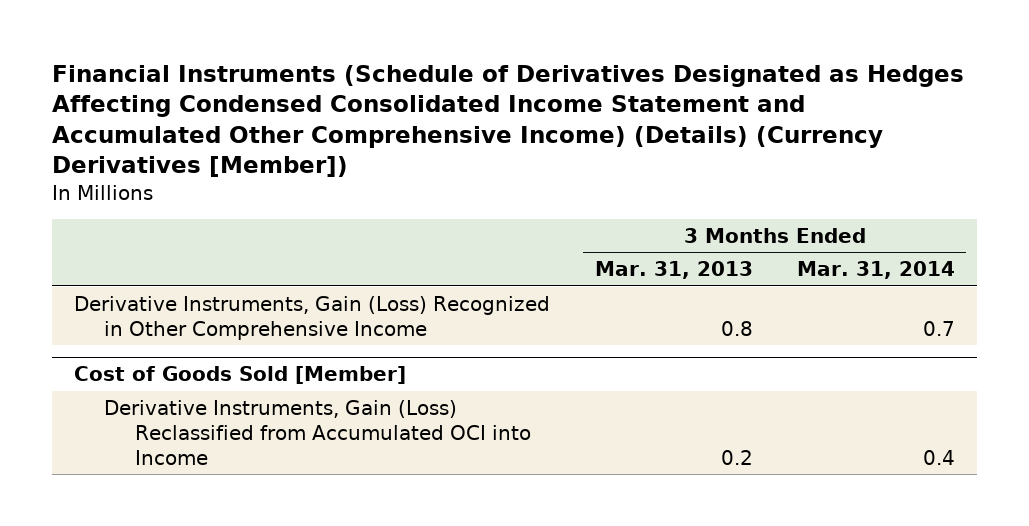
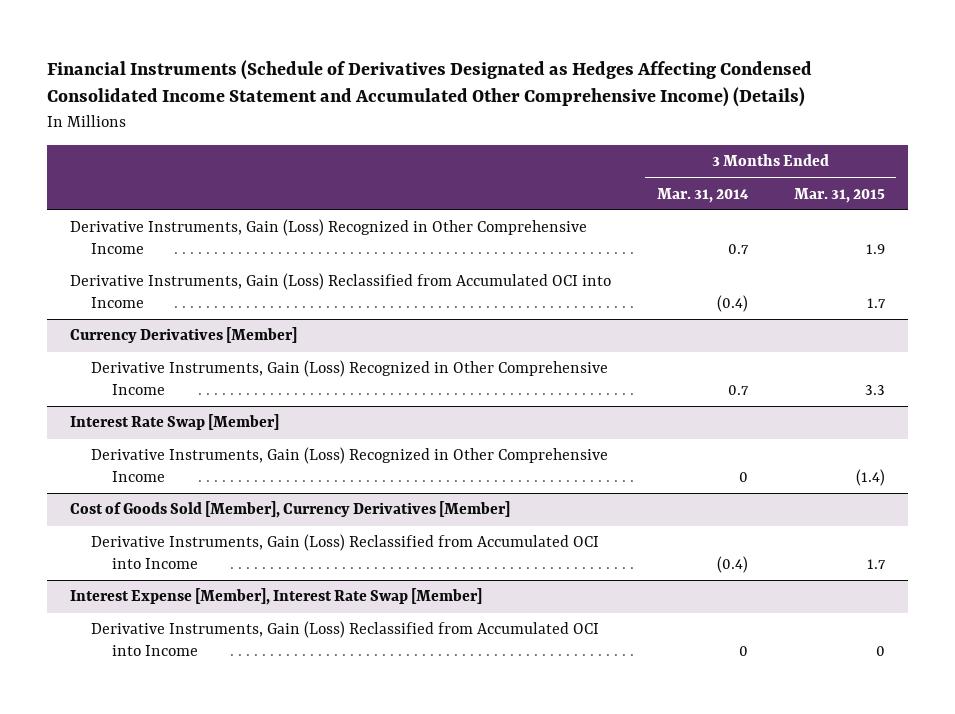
- Financial Instruments (Schedule of Derivatives Designated as Hedges Affecting Condensed Consolidated Income Statement and Accumulated Other Comprehensive Income) (Details) (Currency Derivatives [Member])
+ Financial Instruments (Schedule of Derivatives Designated as Hedges Affecting Condensed Consolidated Income Statement and Accumulated Other Comprehensive Income) (Details)
- | 3 Months Ended Mar. 31, 2013 | 3 Months Ended Mar. 31, 2014
+ | 3 Months Ended Mar. 31, 2014 | 3 Months Ended Mar. 31, 2015
- Cost of Goods Sold [Member]
- Derivative Instruments, Gain (Loss) Reclassified from Accumulated OCI into Income | 0.2 | 0.4
+ Derivative Instruments, Gain (Loss) Reclassified from Accumulated OCI into Income | (0.4) | 1.7
+ Currency Derivatives [Member]
+ Derivative Instruments, Gain (Loss) Recognized in Other Comprehensive Income | 0.7 | 3.3
+ Interest Rate Swap [Member]
+ Derivative Instruments, Gain (Loss) Recognized in Other Comprehensive Income | 0 | (1.4)
+ Cost of Goods Sold [Member], Currency Derivatives [Member]
+ Derivative Instruments, Gain (Loss) Reclassified from Accumulated OCI into Income | (0.4) | 1.7
+ Interest Expense [Member], Interest Rate Swap [Member]
+ Derivative Instruments, Gain (Loss) Reclassified from Accumulated OCI into Income | 0 | 0

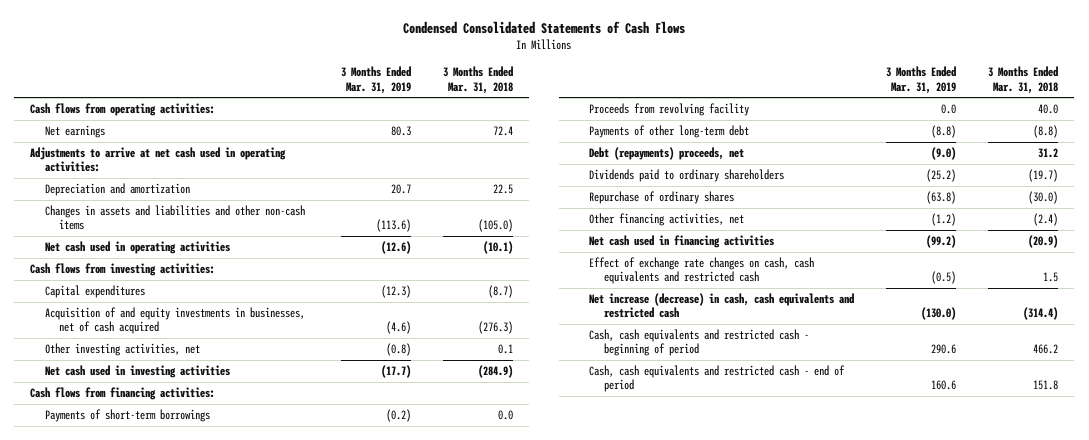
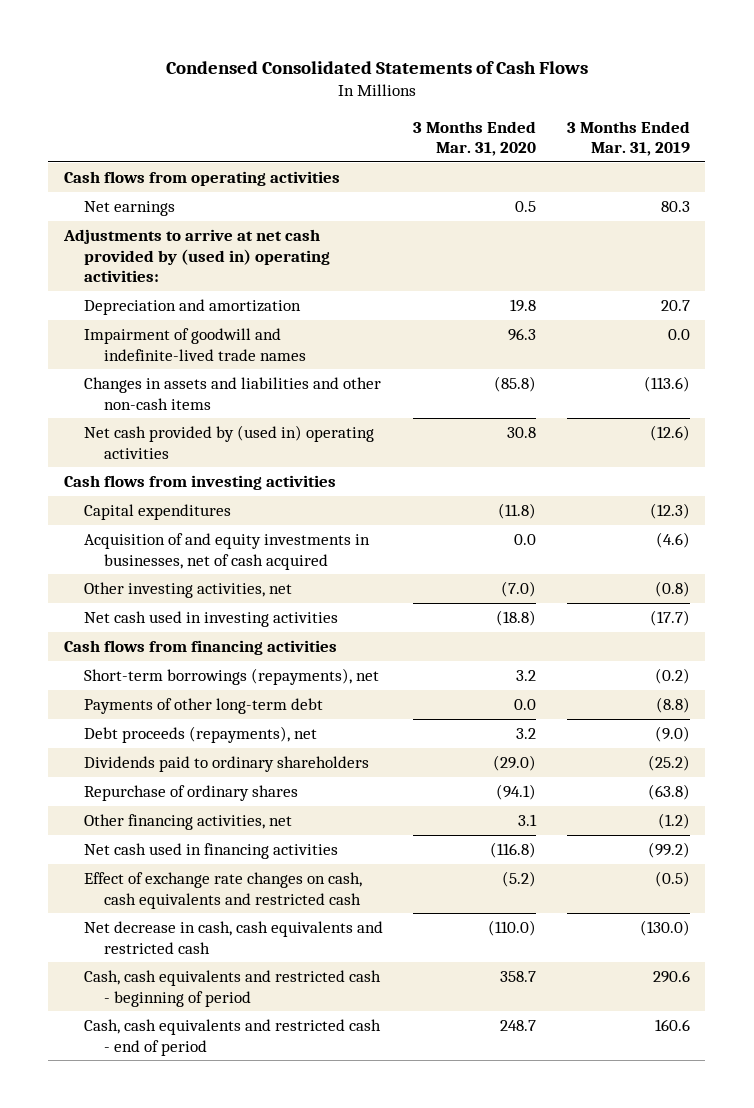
- | 3 Months Ended Mar. 31, 2019 | 3 Months Ended Mar. 31, 2018
+ | 3 Months Ended Mar. 31, 2020 | 3 Months Ended Mar. 31, 2019
- Cash flows from operating activities:
+ Cash flows from operating activities
- Adjustments to arrive at net cash used in operating activities:
+ Adjustments to arrive at net cash provided by (used in) operating activities:
+ Impairment of goodwill and indefinite-lived trade names | 96.3 | 0.0
- Net cash used in operating activities | (12.6) | (10.1)
- Cash flows from investing activities:
+ Net cash provided by (used in) operating activities | 30.8 | (12.6)
+ Cash flows from investing activities
- Cash flows from financing activities:
- Payments of short-term borrowings | (0.2) | 0.0
- Proceeds from revolving facility | 0.0 | 40.0
+ Cash flows from financing activities
+ Short-term borrowings (repayments), net | 3.2 | (0.2)
- Debt (repayments) proceeds, net | (9.0) | 31.2
+ Debt proceeds (repayments), net | 3.2 | (9.0)
- Net increase (decrease) in cash, cash equivalents and restricted cash | (130.0) | (314.4)
+ Net decrease in cash, cash equivalents and restricted cash | (110.0) | (130.0)

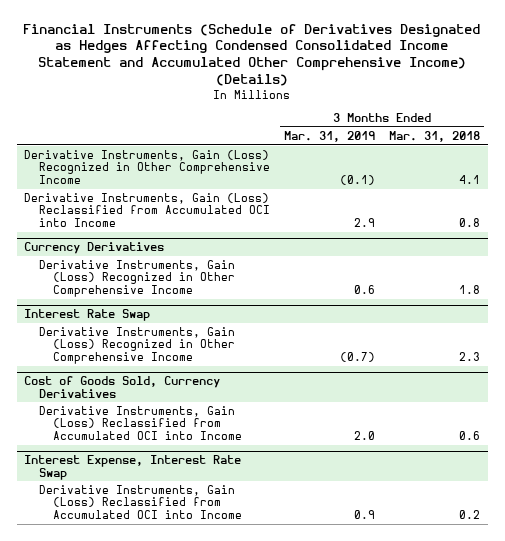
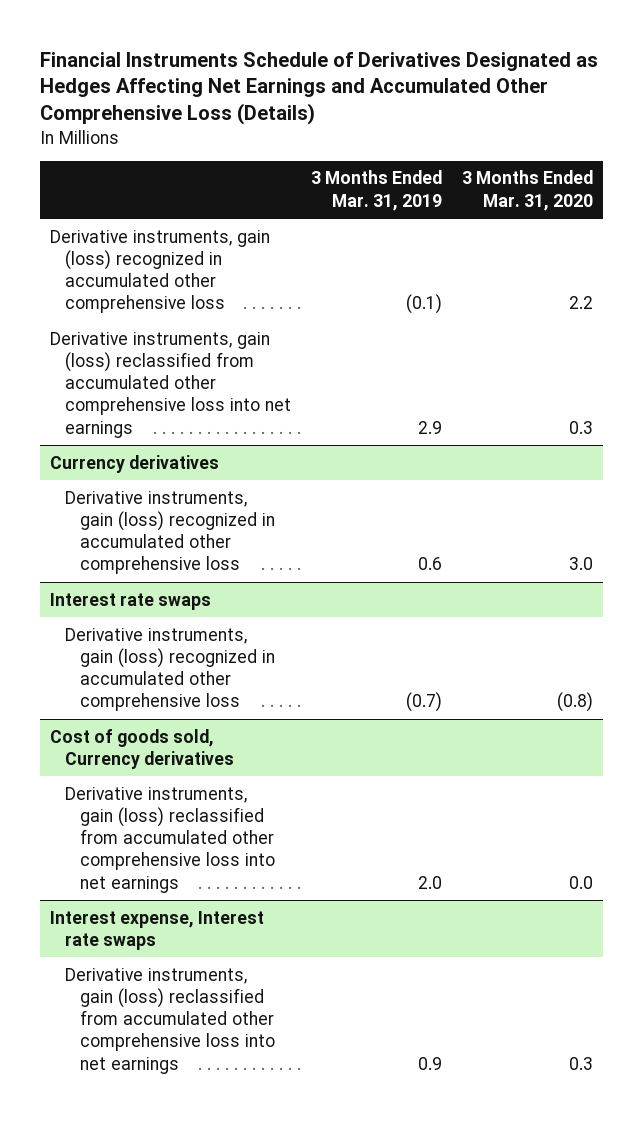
- Financial Instruments (Schedule of Derivatives Designated as Hedges Affecting Condensed Consolidated Income Statement and Accumulated Other Comprehensive Income) (Details)
+ Financial Instruments Schedule of Derivatives Designated as Hedges Affecting Net Earnings and Accumulated Other Comprehensive Loss (Details)
- | 3 Months Ended Mar. 31, 2019 | 3 Months Ended Mar. 31, 2018
+ | 3 Months Ended Mar. 31, 2019 | 3 Months Ended Mar. 31, 2020
- Derivative Instruments, Gain (Loss) Recognized in Other Comprehensive Income | (0.1) | 4.1
- Derivative Instruments, Gain (Loss) Reclassified from Accumulated OCI into Income | 2.9 | 0.8
- Currency Derivatives
- Derivative Instruments, Gain (Loss) Recognized in Other Comprehensive Income | 0.6 | 1.8
- Interest Rate Swap
- Derivative Instruments, Gain (Loss) Recognized in Other Comprehensive Income | (0.7) | 2.3
- Cost of Goods Sold, Currency Derivatives
- Derivative Instruments, Gain (Loss) Reclassified from Accumulated OCI into Income | 2.0 | 0.6
- Interest Expense, Interest Rate Swap
- Derivative Instruments, Gain (Loss) Reclassified from Accumulated OCI into Income | 0.9 | 0.2
+ Derivative instruments, gain (loss) recognized in accumulated other comprehensive loss | (0.1) | 2.2
+ Derivative instruments, gain (loss) reclassified from accumulated other comprehensive loss into net earnings | 2.9 | 0.3
+ Currency derivatives
+ Derivative instruments, gain (loss) recognized in accumulated other comprehensive loss | 0.6 | 3.0
+ Interest rate swaps
+ Derivative instruments, gain (loss) recognized in accumulated other comprehensive loss | (0.7) | (0.8)
+ Cost of goods sold, Currency derivatives
+ Derivative instruments, gain (loss) reclassified from accumulated other comprehensive loss into net earnings | 2.0 | 0.0
+ Interest expense, Interest rate swaps
+ Derivative instruments, gain (loss) reclassified from accumulated other comprehensive loss into net earnings | 0.9 | 0.3

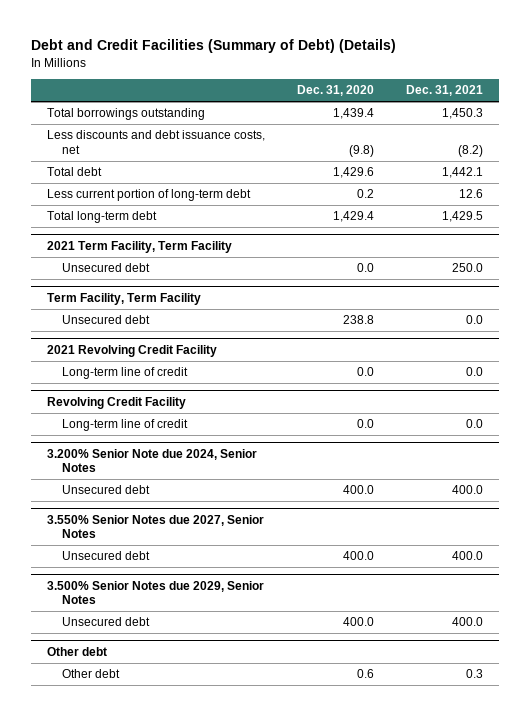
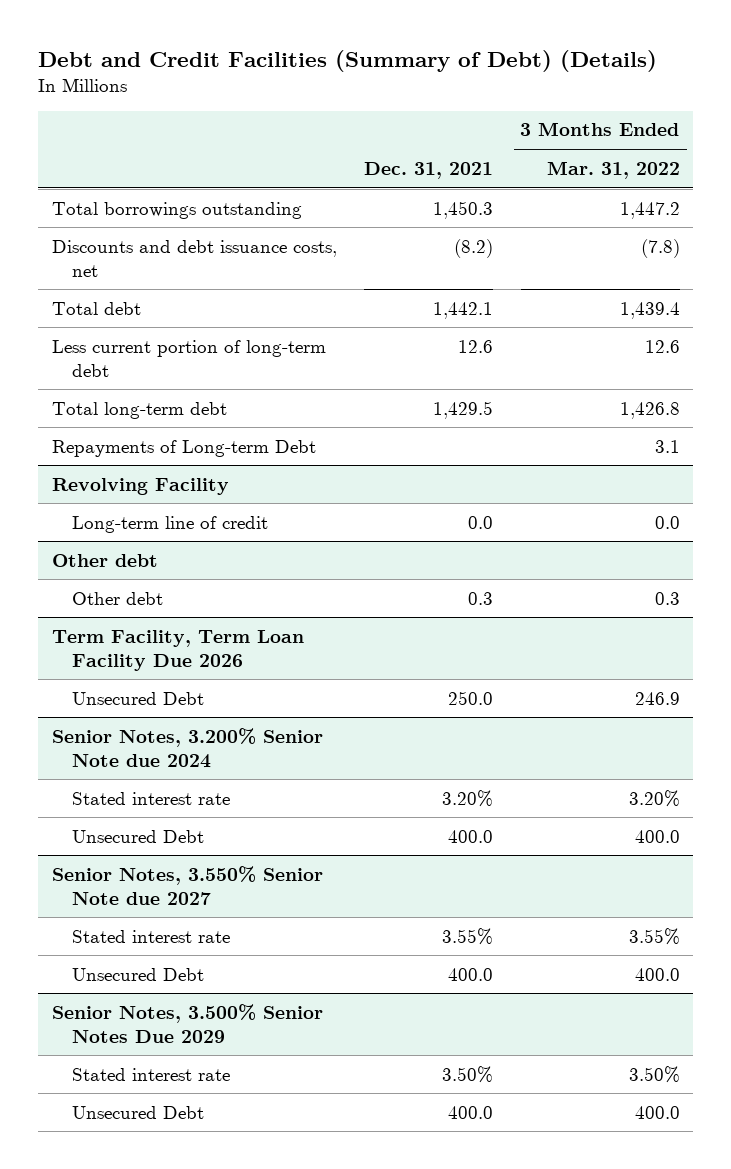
- | Dec. 31, 2020 | Dec. 31, 2021
+ | Dec. 31, 2021 | 3 Months Ended Mar. 31, 2022
- Less discounts and debt issuance costs, net | (9.8) | (8.2)
+ Discounts and debt issuance costs, net | (8.2) | (7.8)
- 2021 Term Facility, Term Facility
- Unsecured debt | 0.0 | 250.0
- Term Facility, Term Facility
- Unsecured debt | 238.8 | 0.0
- 2021 Revolving Credit Facility
- Long-term line of credit | 0.0 | 0.0
- Revolving Credit Facility
+ Repayments of Long-term Debt | | 3.1
+ Revolving Facility
- 3.200% Senior Note due 2024, Senior Notes
- Unsecured debt | 400.0 | 400.0
- 3.550% Senior Notes due 2027, Senior Notes
- Unsecured debt | 400.0 | 400.0
- 3.500% Senior Notes due 2029, Senior Notes
- Unsecured debt | 400.0 | 400.0
+ Term Facility, Term Loan Facility Due 2026
+ Unsecured Debt | 250.0 | 246.9
+ Senior Notes, 3.200% Senior Note due 2024
+ Stated interest rate | 3.20% | 3.20%
+ Unsecured Debt | 400.0 | 400.0
+ Senior Notes, 3.550% Senior Note due 2027
+ Stated interest rate | 3.55% | 3.55%
+ Unsecured Debt | 400.0 | 400.0
+ Senior Notes, 3.500% Senior Notes Due 2029
+ Stated interest rate | 3.50% | 3.50%
+ Unsecured Debt | 400.0 | 400.0

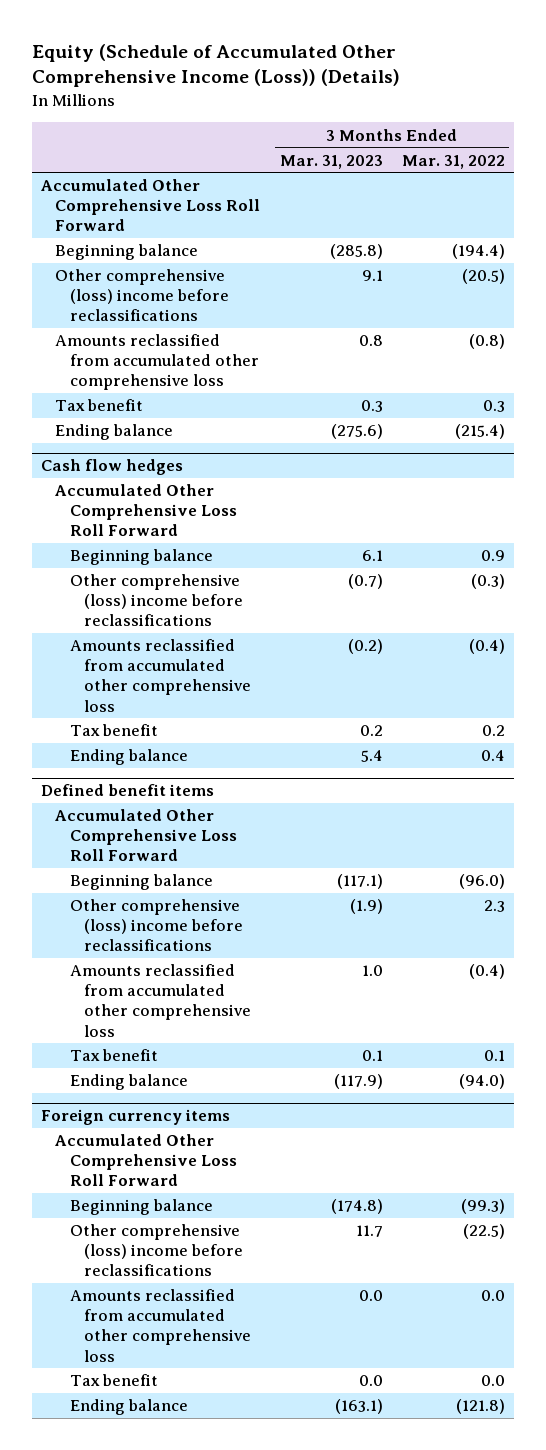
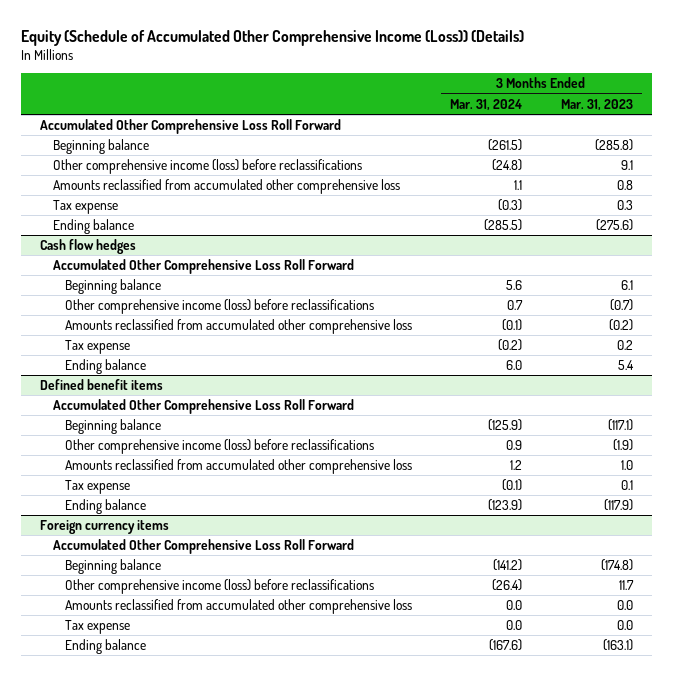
- | 3 Months Ended Mar. 31, 2023 | 3 Months Ended Mar. 31, 2022
+ | 3 Months Ended Mar. 31, 2024 | 3 Months Ended Mar. 31, 2023
- Other comprehensive (loss) income before reclassifications | 9.1 | (20.5)
+ Other comprehensive income (loss) before reclassifications | (24.8) | 9.1
- Tax benefit | 0.3 | 0.3
+ Tax expense | (0.3) | 0.3
@ Cash flow hedges
- Other comprehensive (loss) income before reclassifications | (0.7) | (0.3)
+ Other comprehensive income (loss) before reclassifications | 0.7 | (0.7)
- Tax benefit | 0.2 | 0.2
+ Tax expense | (0.2) | 0.2
@ Defined benefit items
- Other comprehensive (loss) income before reclassifications | (1.9) | 2.3
+ Other comprehensive income (loss) before reclassifications | 0.9 | (1.9)
- Tax benefit | 0.1 | 0.1
+ Tax expense | (0.1) | 0.1
@ Foreign currency items
- Other comprehensive (loss) income before reclassifications | 11.7 | (22.5)
+ Other comprehensive income (loss) before reclassifications | (26.4) | 11.7
- Tax benefit | 0.0 | 0.0
+ Tax expense | 0.0 | 0.0

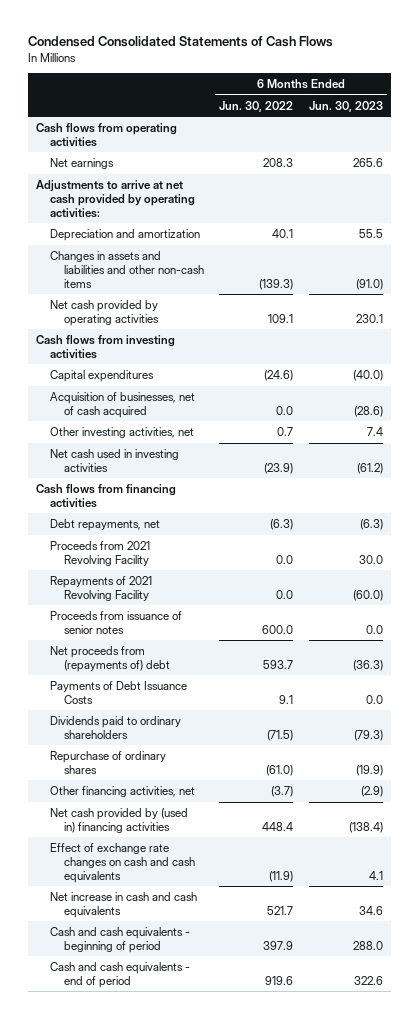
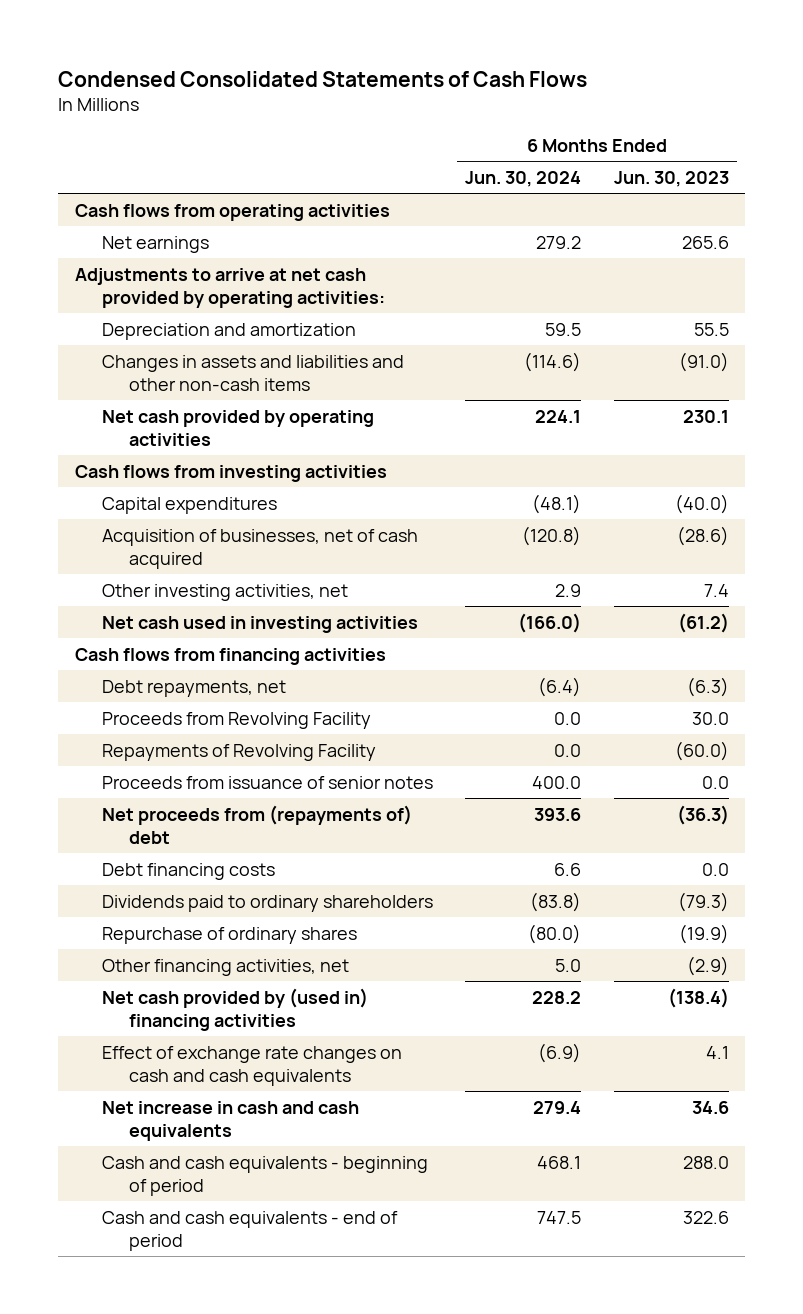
- | 6 Months Ended Jun. 30, 2022 | 6 Months Ended Jun. 30, 2023
+ | 6 Months Ended Jun. 30, 2024 | 6 Months Ended Jun. 30, 2023
- Proceeds from 2021 Revolving Facility | 0.0 | 30.0
- Repayments of 2021 Revolving Facility | 0.0 | (60.0)
+ Proceeds from Revolving Facility | 0.0 | 30.0
+ Repayments of Revolving Facility | 0.0 | (60.0)
- Payments of Debt Issuance Costs | 9.1 | 0.0
+ Debt financing costs | 6.6 | 0.0

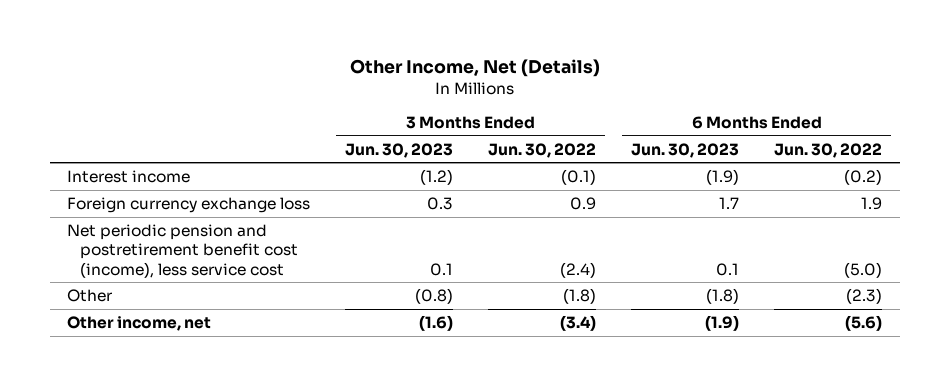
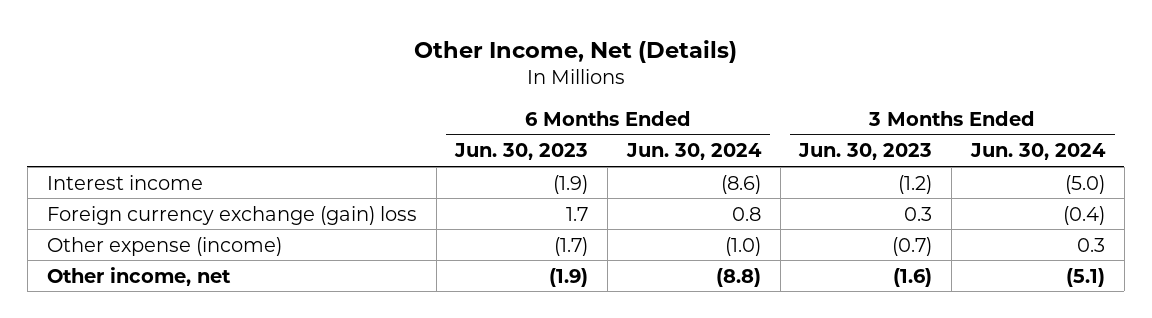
- | 3 Months Ended Jun. 30, 2023 | 3 Months Ended Jun. 30, 2022 | 6 Months Ended Jun. 30, 2023 | 6 Months Ended Jun. 30, 2022
+ | 6 Months Ended Jun. 30, 2023 | 6 Months Ended Jun. 30, 2024 | 3 Months Ended Jun. 30, 2023 | 3 Months Ended Jun. 30, 2024
- Foreign currency exchange loss | 0.3 | 0.9 | 1.7 | 1.9
- Net periodic pension and postretirement benefit cost (income), less service cost | 0.1 | (2.4) | 0.1 | (5.0)
- Other | (0.8) | (1.8) | (1.8) | (2.3)
+ Foreign currency exchange (gain) loss | 1.7 | 0.8 | 0.3 | (0.4)
+ Other expense (income) | (1.7) | (1.0) | (0.7) | 0.3

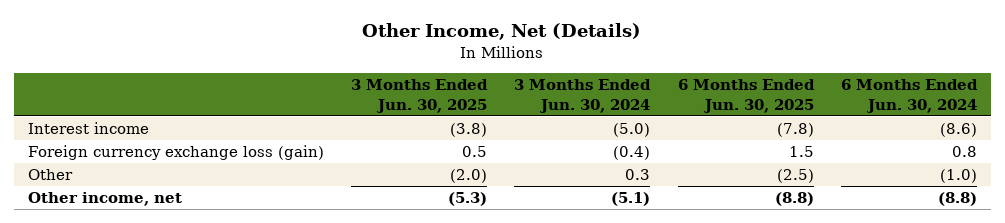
- | 6 Months Ended Jun. 30, 2023 | 6 Months Ended Jun. 30, 2024 | 3 Months Ended Jun. 30, 2023 | 3 Months Ended Jun. 30, 2024
+ | 3 Months Ended Jun. 30, 2025 | 3 Months Ended Jun. 30, 2024 | 6 Months Ended Jun. 30, 2025 | 6 Months Ended Jun. 30, 2024
- Foreign currency exchange (gain) loss | 1.7 | 0.8 | 0.3 | (0.4)
- Other expense (income) | (1.7) | (1.0) | (0.7) | 0.3
+ Foreign currency exchange loss (gain) | 0.5 | (0.4) | 1.5 | 0.8
+ Other | (2.0) | 0.3 | (2.5) | (1.0)

